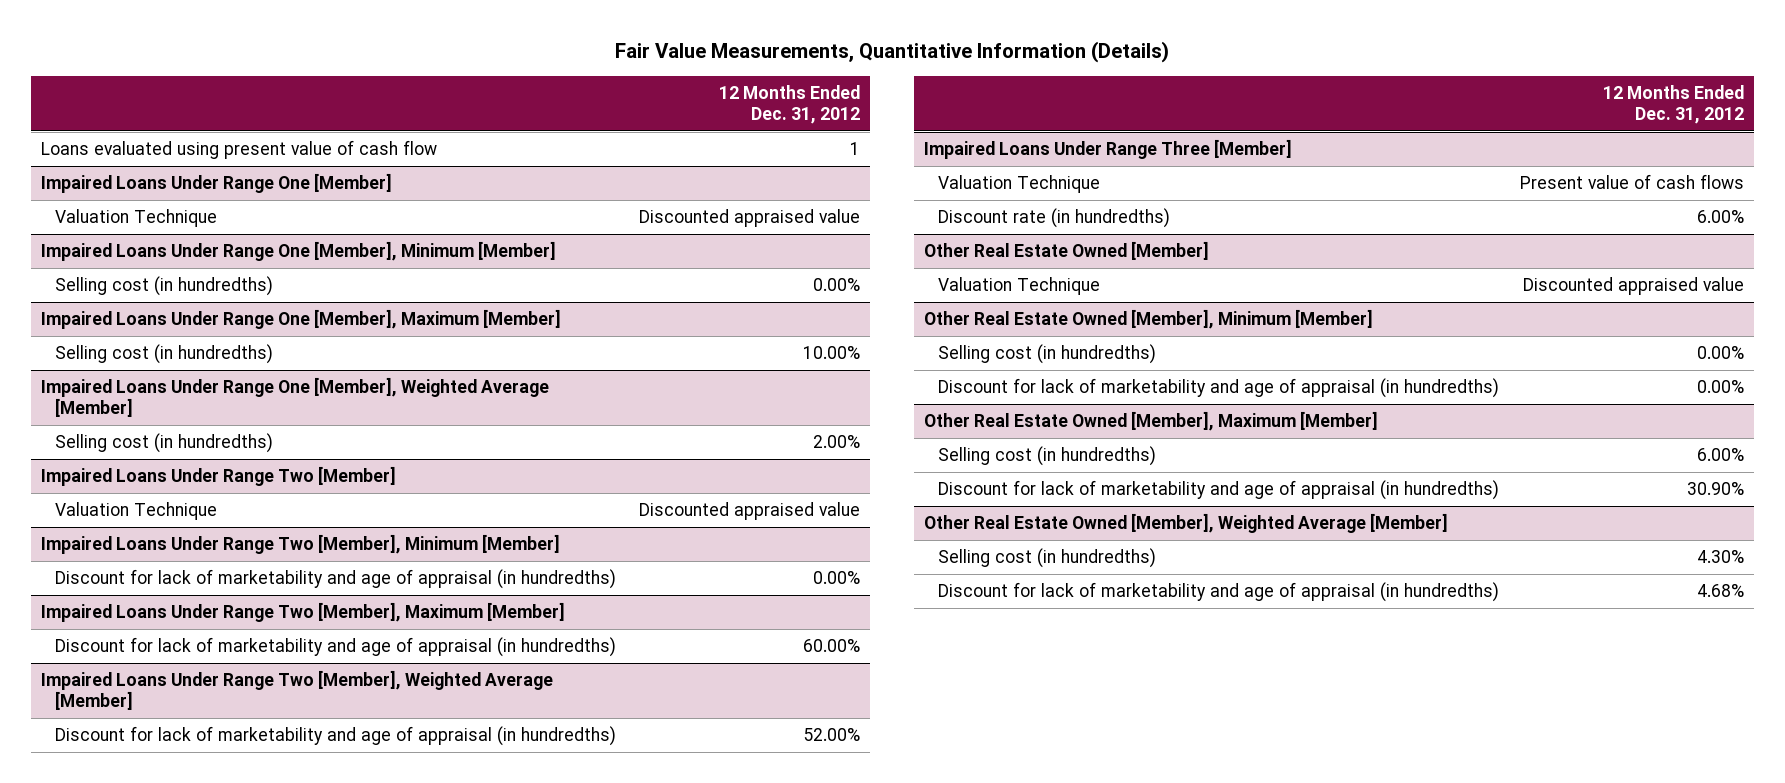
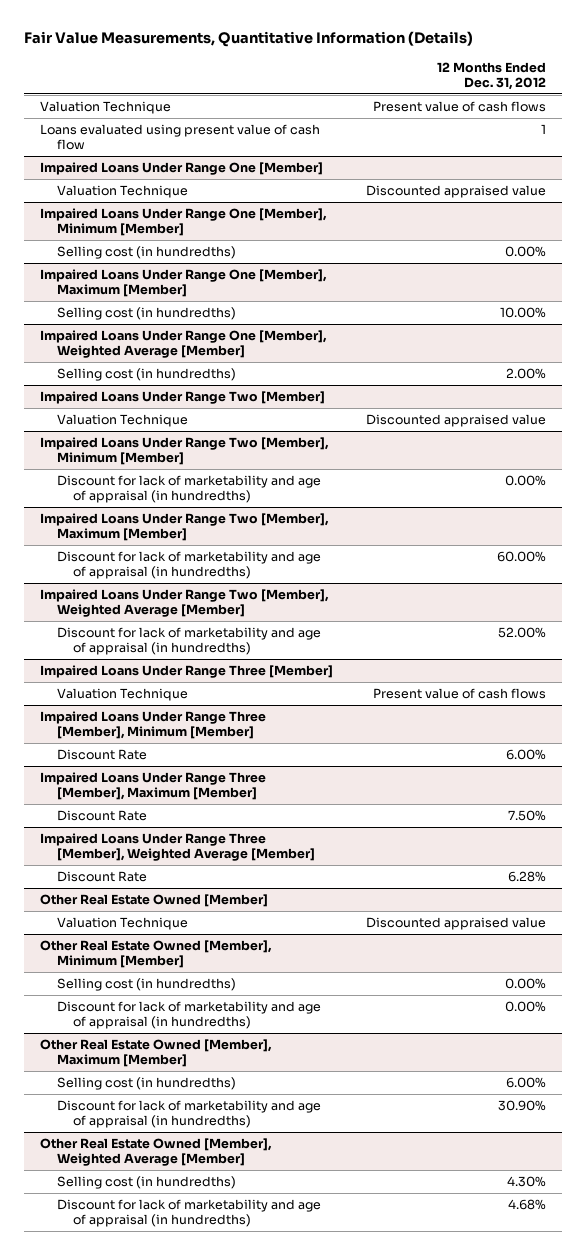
+ Valuation Technique | Present value of cash flows
@ Impaired Loans Under Range Three [Member]
- Discount rate (in hundredths) | 6.00%
+ Impaired Loans Under Range Three [Member], Minimum [Member]
+ Discount Rate | 6.00%
+ Impaired Loans Under Range Three [Member], Maximum [Member]
+ Discount Rate | 7.50%
+ Impaired Loans Under Range Three [Member], Weighted Average [Member]
+ Discount Rate | 6.28%

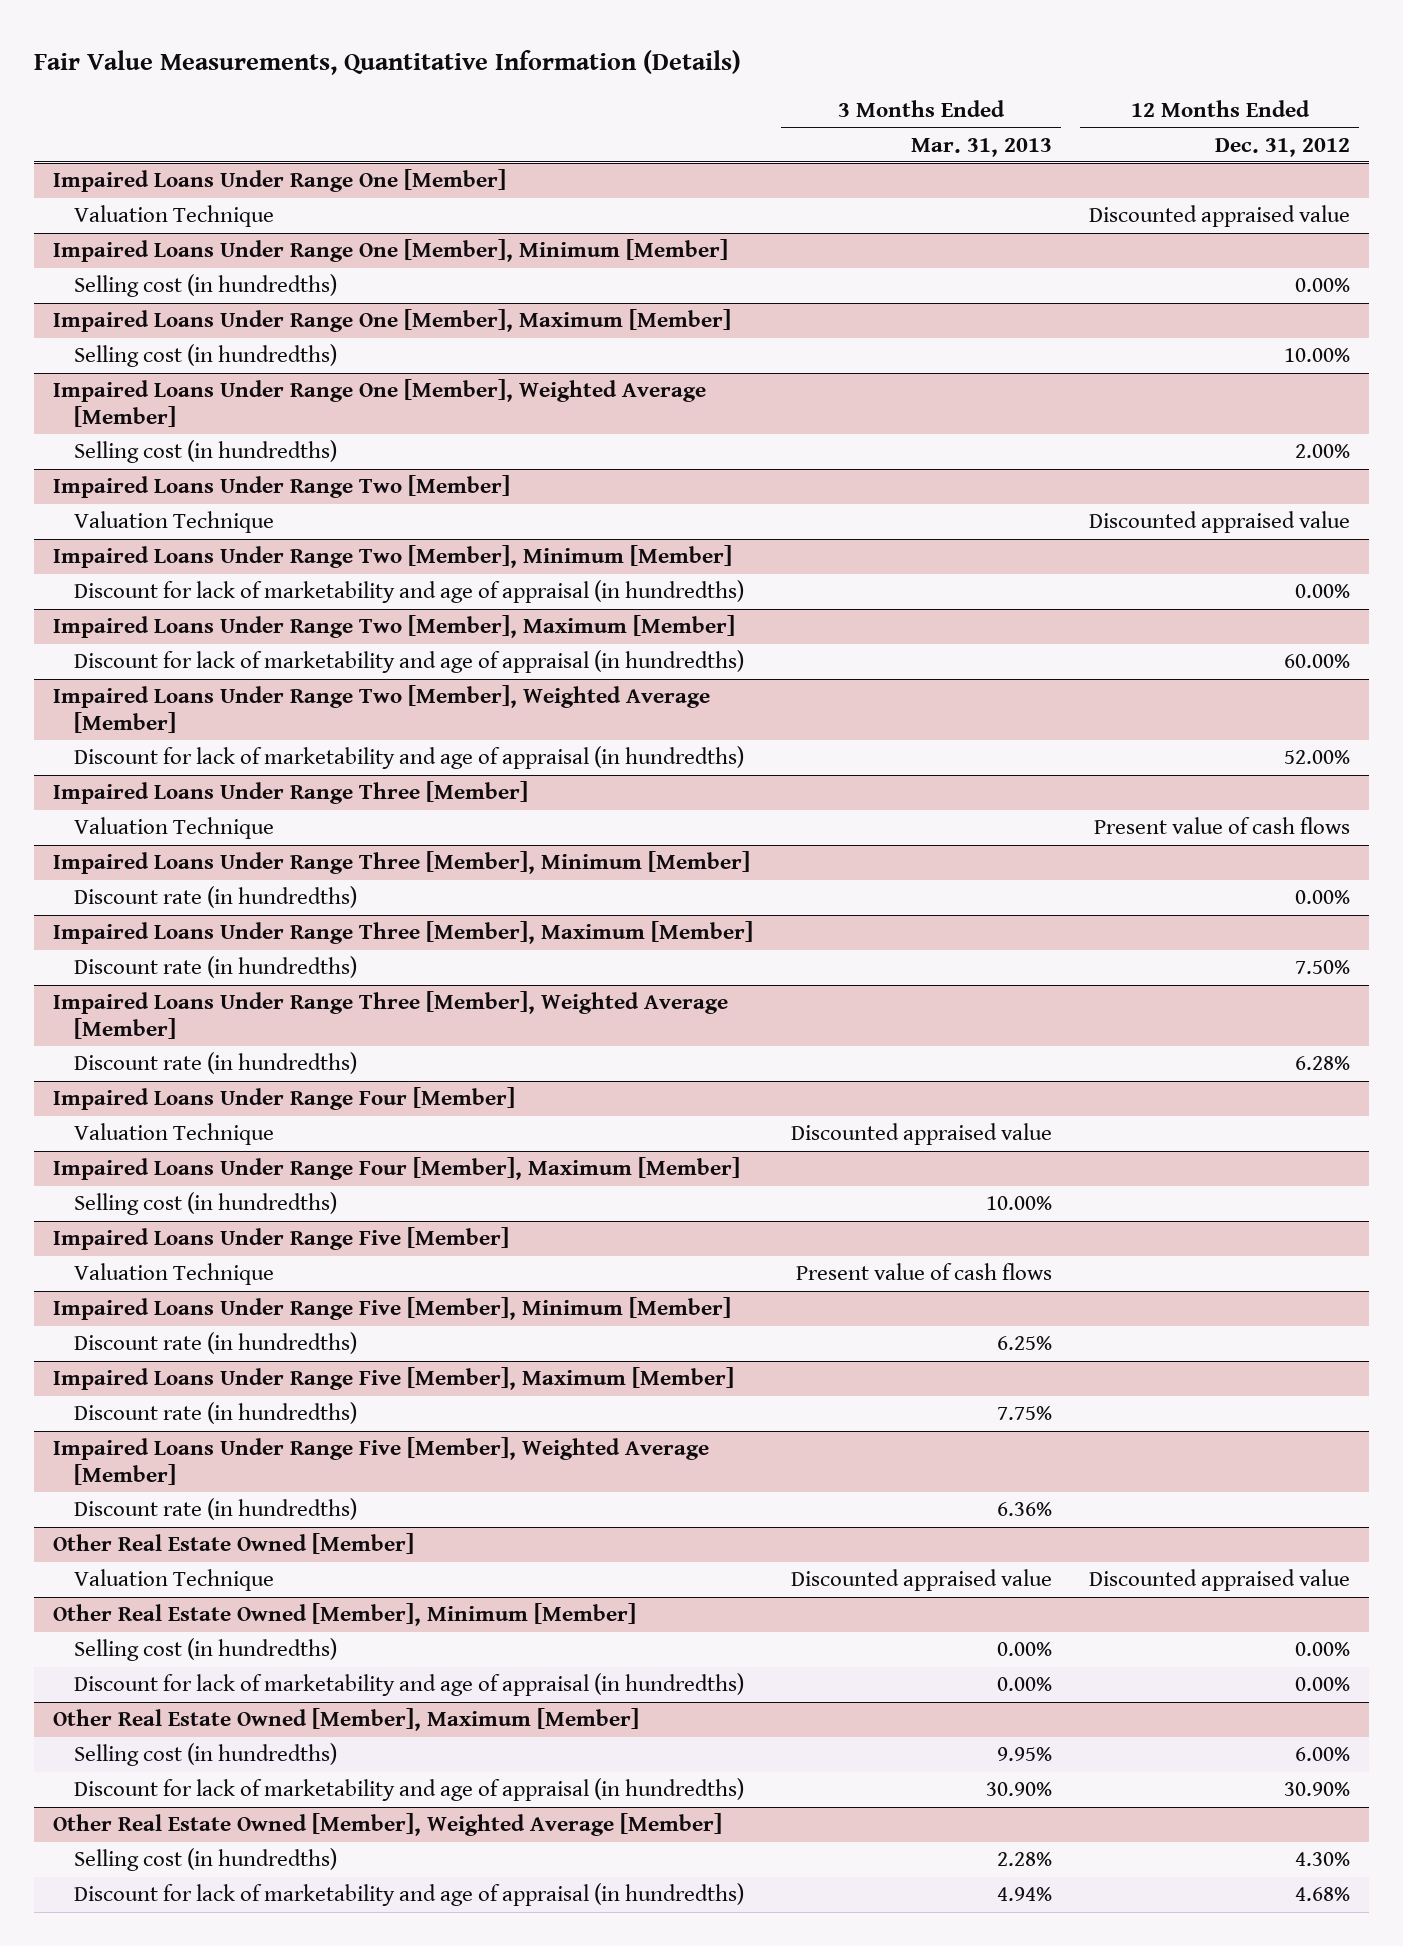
- | 12 Months Ended Dec. 31, 2012
+ | 3 Months Ended Mar. 31, 2013 | 12 Months Ended Dec. 31, 2012
- Valuation Technique | Present value of cash flows
- Loans evaluated using present value of cash flow | 1
@ Impaired Loans Under Range Three [Member], Minimum [Member]
- Discount Rate | 6.00%
+ Discount rate (in hundredths) | | 0.00%
@ Impaired Loans Under Range Three [Member], Maximum [Member]
- Discount Rate | 7.50%
+ Discount rate (in hundredths) | | 7.50%
@ Impaired Loans Under Range Three [Member], Weighted Average [Member]
- Discount Rate | 6.28%
+ Discount rate (in hundredths) | | 6.28%
+ Impaired Loans Under Range Four [Member]
+ Valuation Technique | Discounted appraised value |
+ Impaired Loans Under Range Four [Member], Maximum [Member]
+ Selling cost (in hundredths) | 10.00% |
+ Impaired Loans Under Range Five [Member]
+ Valuation Technique | Present value of cash flows |
+ Impaired Loans Under Range Five [Member], Minimum [Member]
+ Discount rate (in hundredths) | 6.25% |
+ Impaired Loans Under Range Five [Member], Maximum [Member]
+ Discount rate (in hundredths) | 7.75% |
+ Impaired Loans Under Range Five [Member], Weighted Average [Member]
+ Discount rate (in hundredths) | 6.36% |

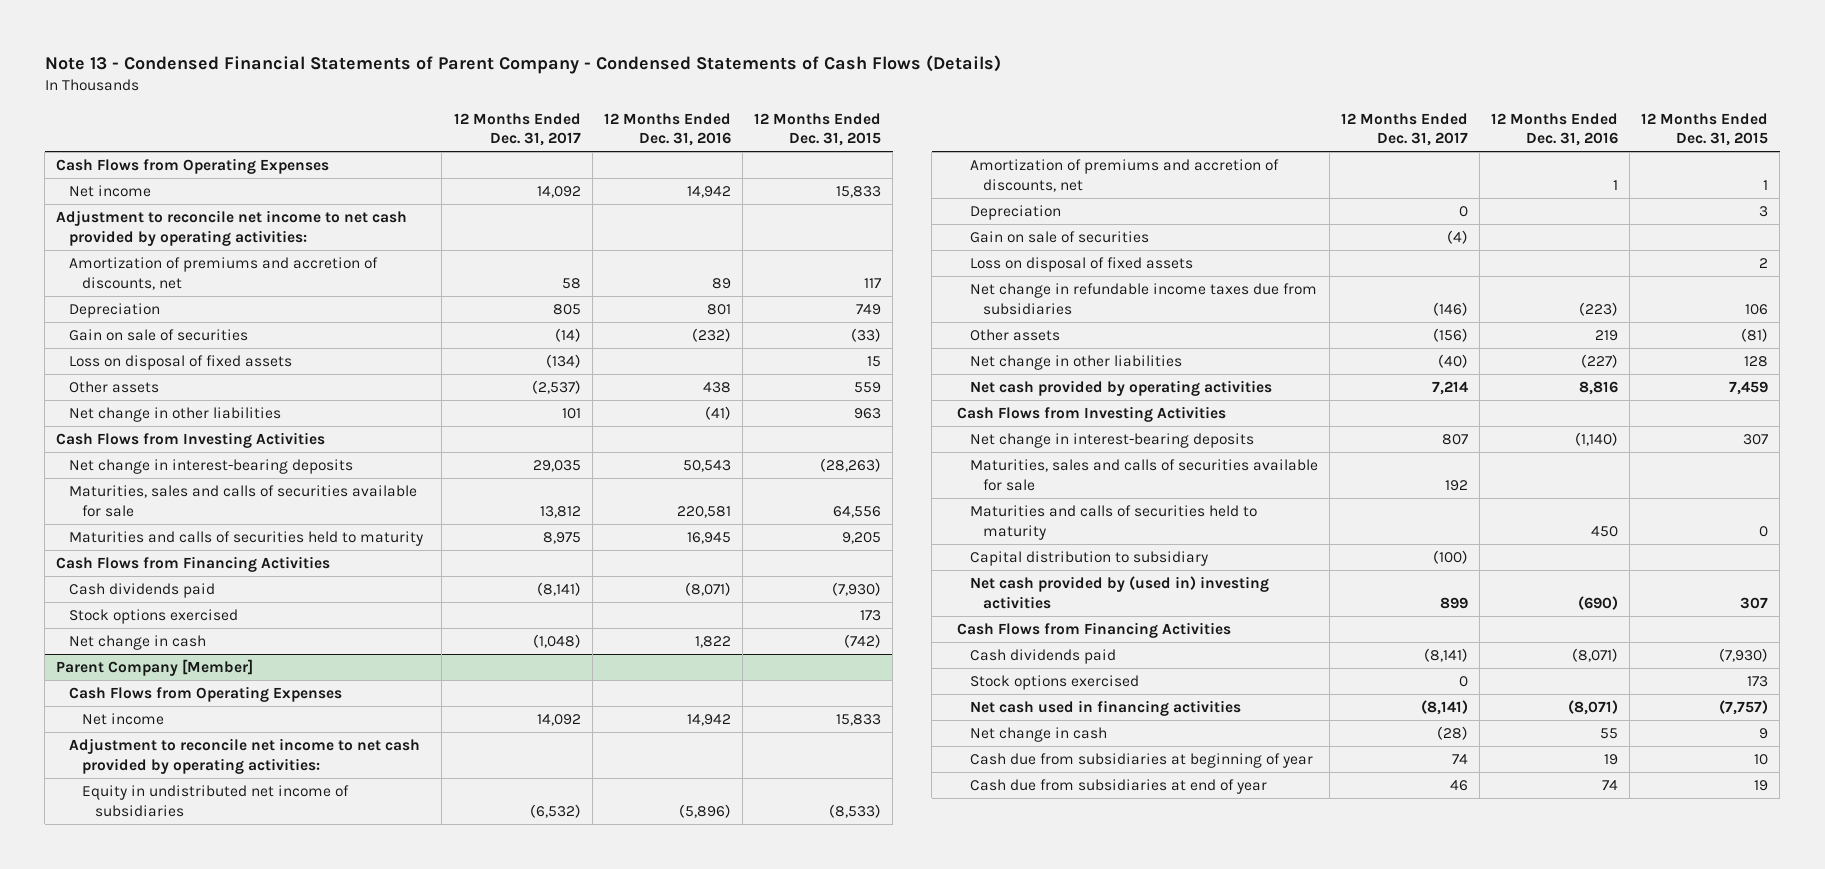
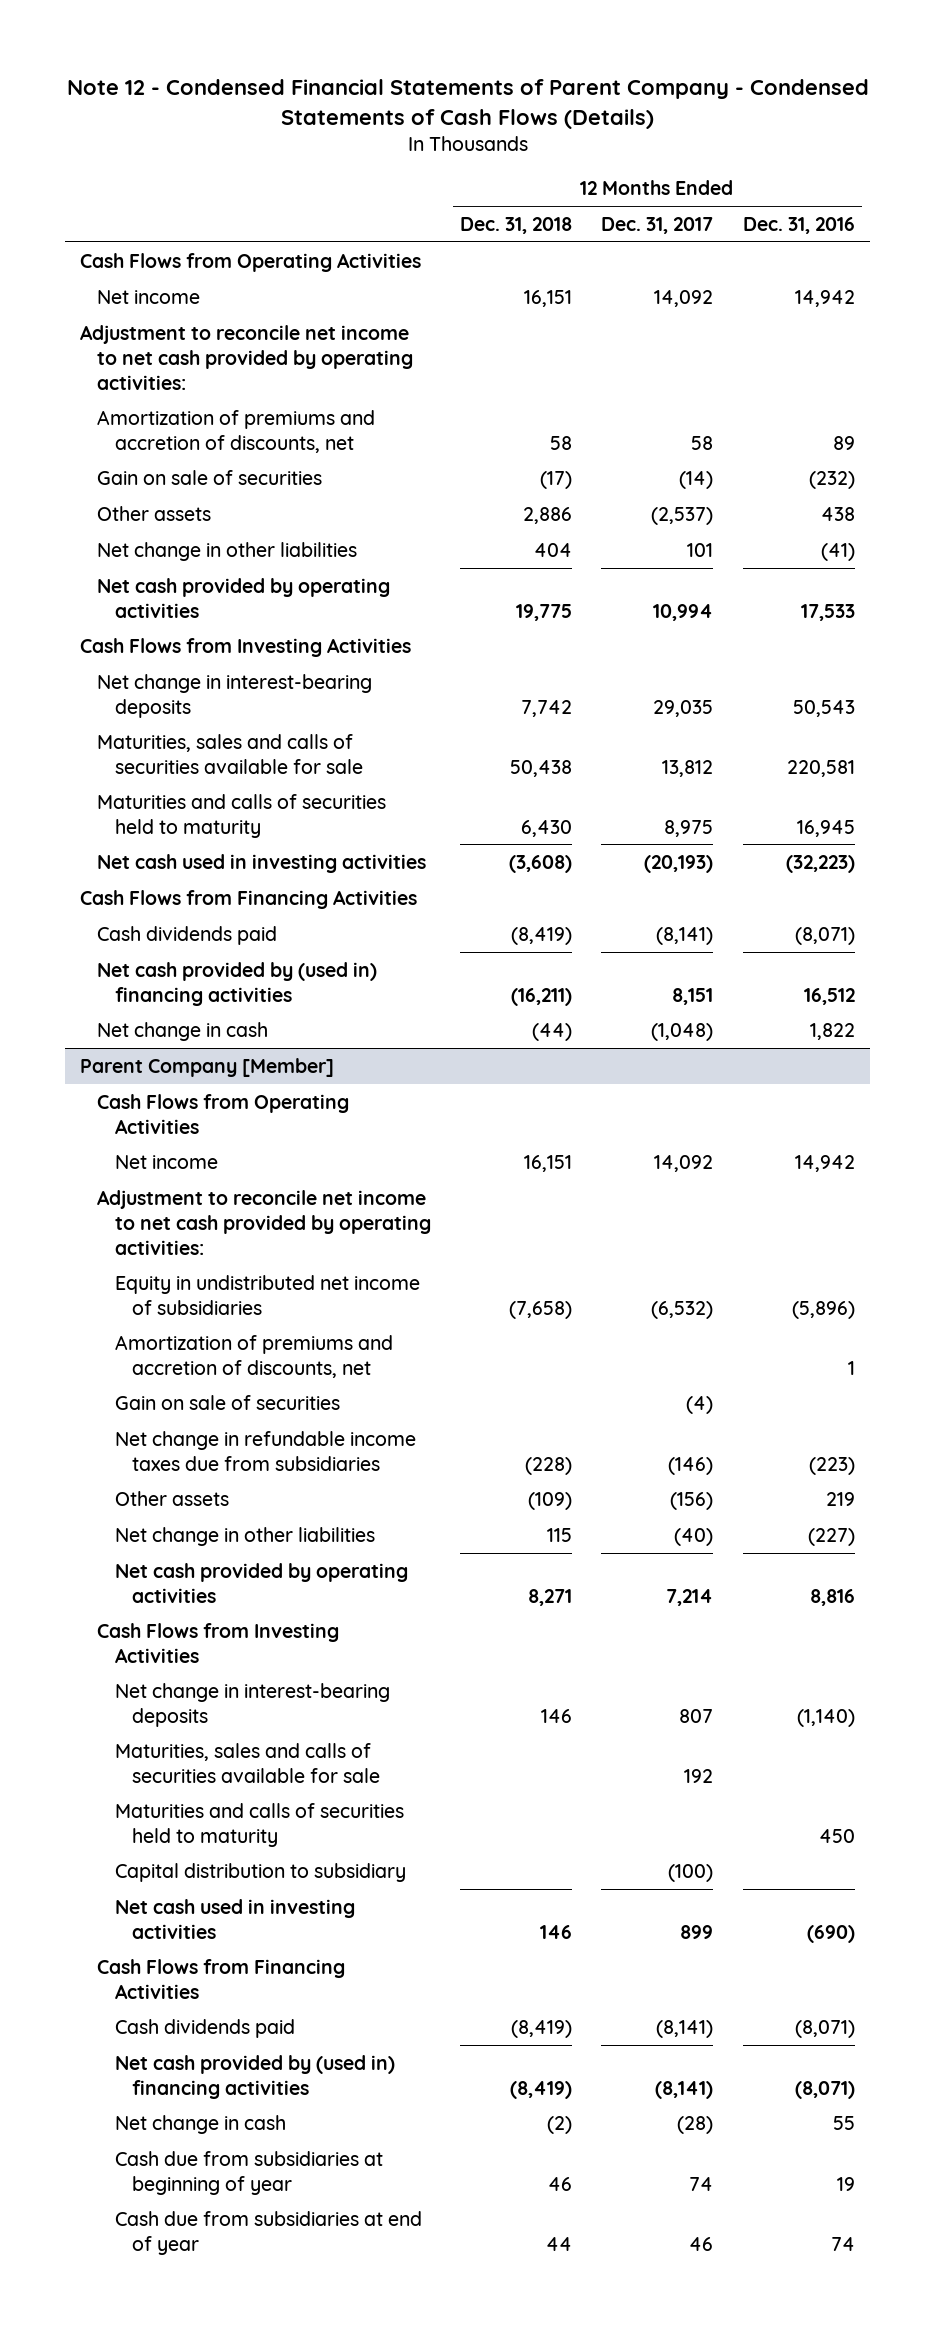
- Note 13 - Condensed Financial Statements of Parent Company - Condensed Statements of Cash Flows (Details)
+ Note 12 - Condensed Financial Statements of Parent Company - Condensed Statements of Cash Flows (Details)
- | 12 Months Ended Dec. 31, 2017 | 12 Months Ended Dec. 31, 2016 | 12 Months Ended Dec. 31, 2015
+ | 12 Months Ended Dec. 31, 2018 | 12 Months Ended Dec. 31, 2017 | 12 Months Ended Dec. 31, 2016
- Cash Flows from Operating Expenses
+ Cash Flows from Operating Activities
- Depreciation | 805 | 801 | 749
- Loss on disposal of fixed assets | (134) | | 15
+ Net cash provided by operating activities | 19,775 | 10,994 | 17,533
+ Net cash used in investing activities | (3,608) | (20,193) | (32,223)
- Stock options exercised | | | 173
+ Net cash provided by (used in) financing activities | (16,211) | 8,151 | 16,512
@ Parent Company [Member]
- Cash Flows from Operating Expenses
+ Cash Flows from Operating Activities
- Depreciation | 0 | | 3
- Loss on disposal of fixed assets | | | 2
- Net cash provided by (used in) investing activities | 899 | (690) | 307
+ Net cash used in investing activities | 146 | 899 | (690)
- Stock options exercised | 0 | | 173
- Net cash used in financing activities | (8,141) | (8,071) | (7,757)
+ Net cash provided by (used in) financing activities | (8,419) | (8,141) | (8,071)

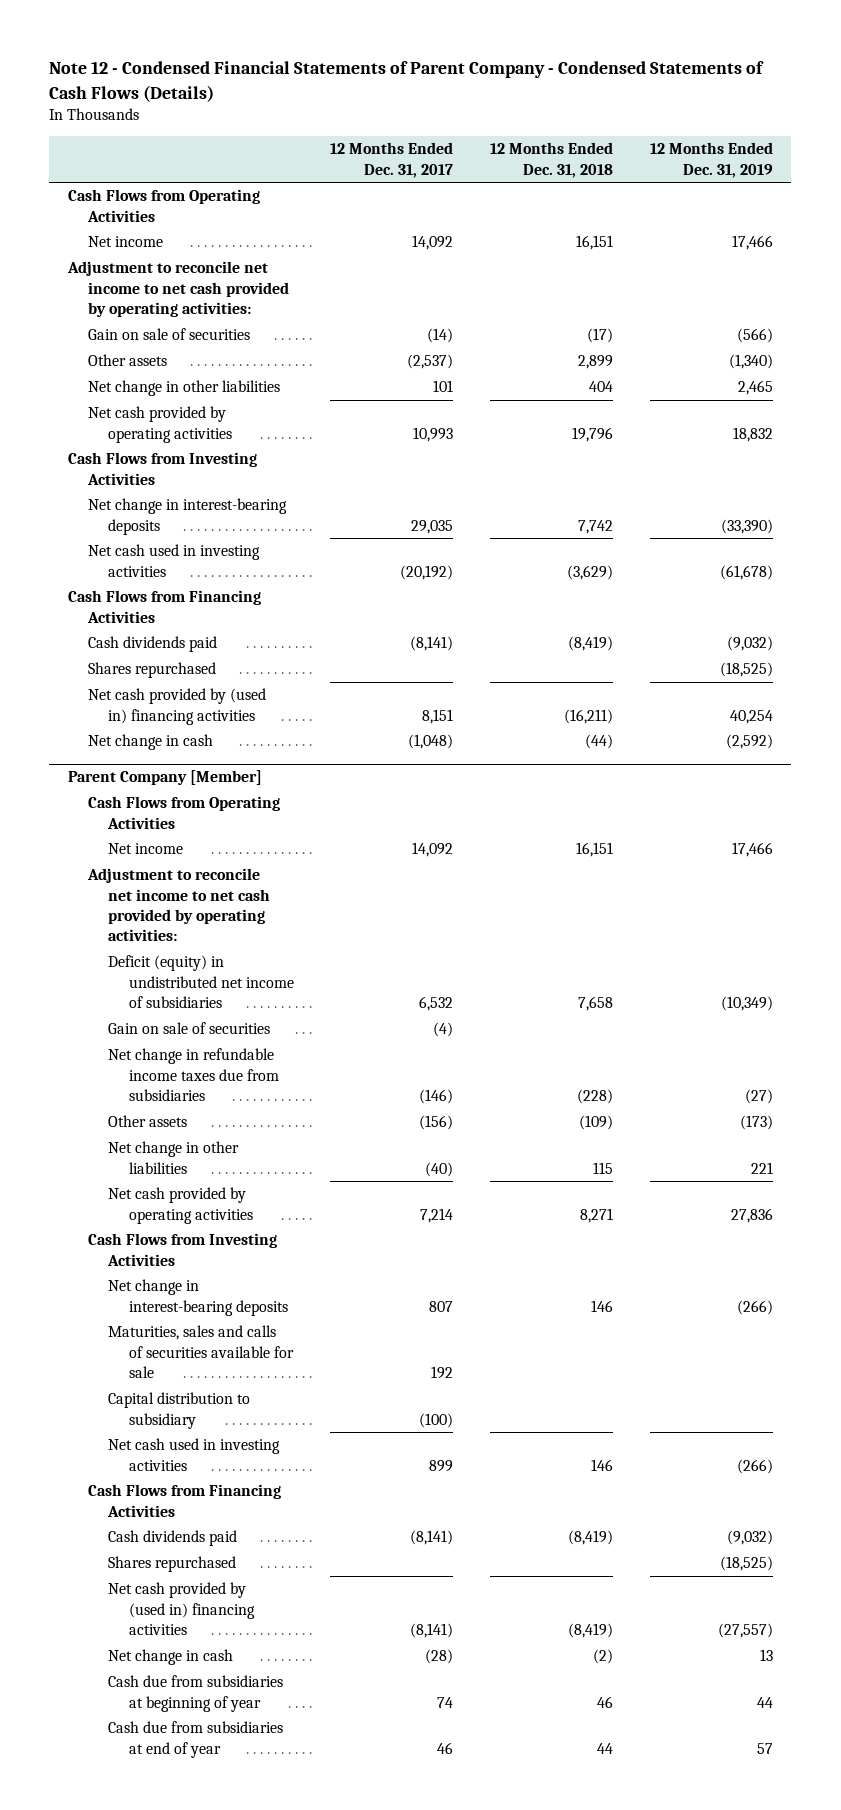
- | 12 Months Ended Dec. 31, 2018 | 12 Months Ended Dec. 31, 2017 | 12 Months Ended Dec. 31, 2016
+ | 12 Months Ended Dec. 31, 2017 | 12 Months Ended Dec. 31, 2018 | 12 Months Ended Dec. 31, 2019
- Amortization of premiums and accretion of discounts, net | 58 | 58 | 89
- Other assets | 2,886 | (2,537) | 438
+ Other assets | (2,537) | 2,899 | (1,340)
- Net cash provided by operating activities | 19,775 | 10,994 | 17,533
+ Net cash provided by operating activities | 10,993 | 19,796 | 18,832
- Maturities, sales and calls of securities available for sale | 50,438 | 13,812 | 220,581
- Maturities and calls of securities held to maturity | 6,430 | 8,975 | 16,945
- Net cash used in investing activities | (3,608) | (20,193) | (32,223)
+ Net cash used in investing activities | (20,192) | (3,629) | (61,678)
+ Shares repurchased | | | (18,525)
@ Parent Company [Member]
- Equity in undistributed net income of subsidiaries | (7,658) | (6,532) | (5,896)
- Amortization of premiums and accretion of discounts, net | | | 1
+ Deficit (equity) in undistributed net income of subsidiaries | 6,532 | 7,658 | (10,349)
- Maturities and calls of securities held to maturity | | | 450
+ Shares repurchased | | | (18,525)

